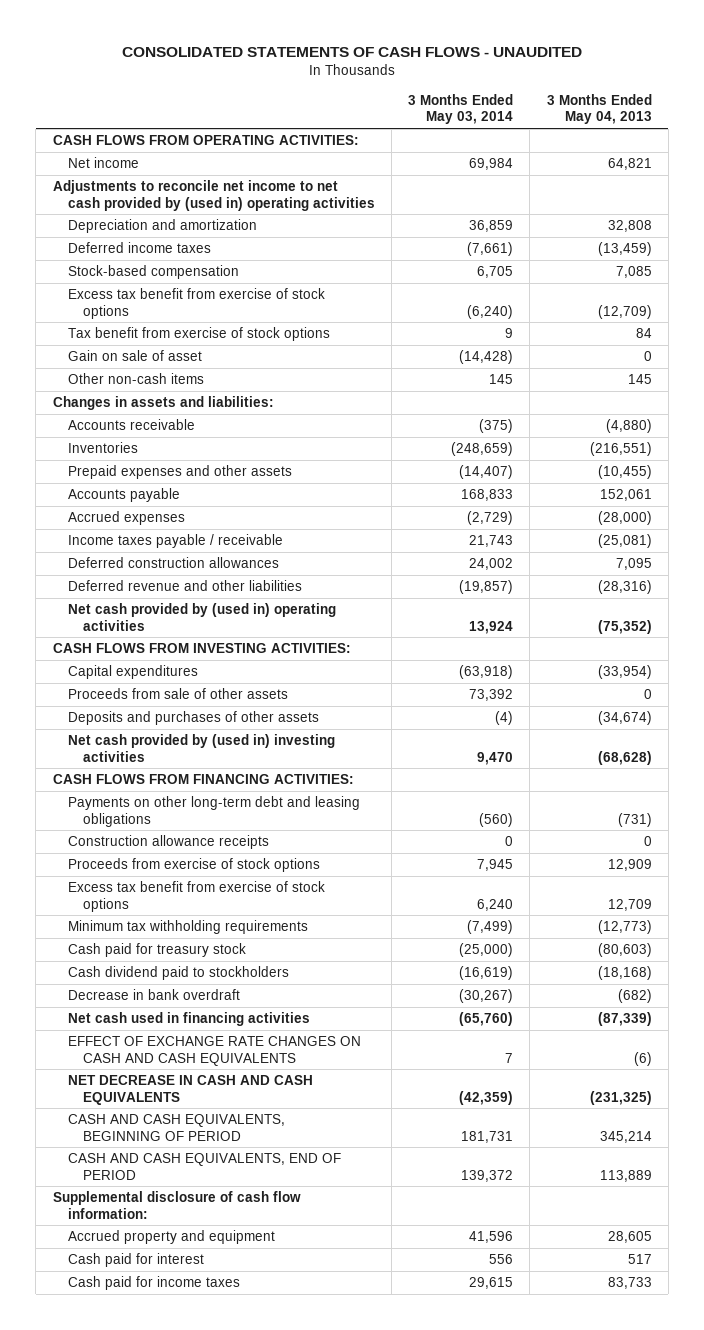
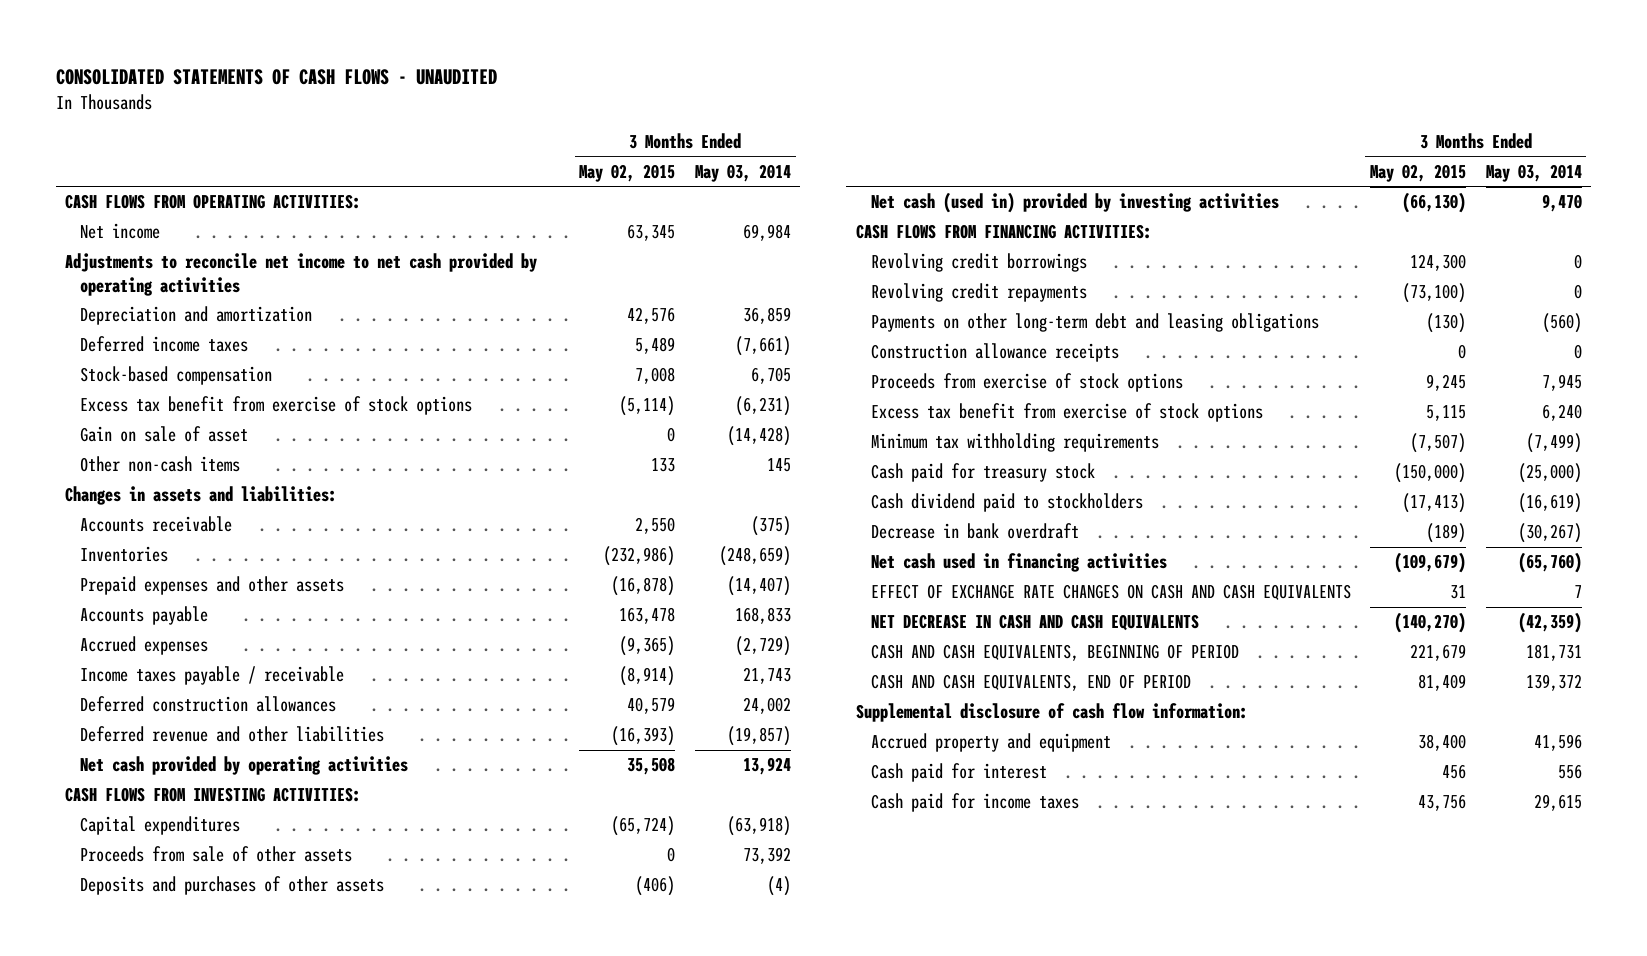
- | 3 Months Ended May 03, 2014 | 3 Months Ended May 04, 2013
+ | 3 Months Ended May 02, 2015 | 3 Months Ended May 03, 2014
- Adjustments to reconcile net income to net cash provided by (used in) operating activities
+ Adjustments to reconcile net income to net cash provided by operating activities
- Excess tax benefit from exercise of stock options | (6,240) | (12,709)
- Tax benefit from exercise of stock options | 9 | 84
+ Excess tax benefit from exercise of stock options | (5,114) | (6,231)
- Net cash provided by (used in) operating activities | 13,924 | (75,352)
+ Net cash provided by operating activities | 35,508 | 13,924
- Net cash provided by (used in) investing activities | 9,470 | (68,628)
+ Net cash (used in) provided by investing activities | (66,130) | 9,470
+ Revolving credit borrowings | 124,300 | 0
+ Revolving credit repayments | (73,100) | 0

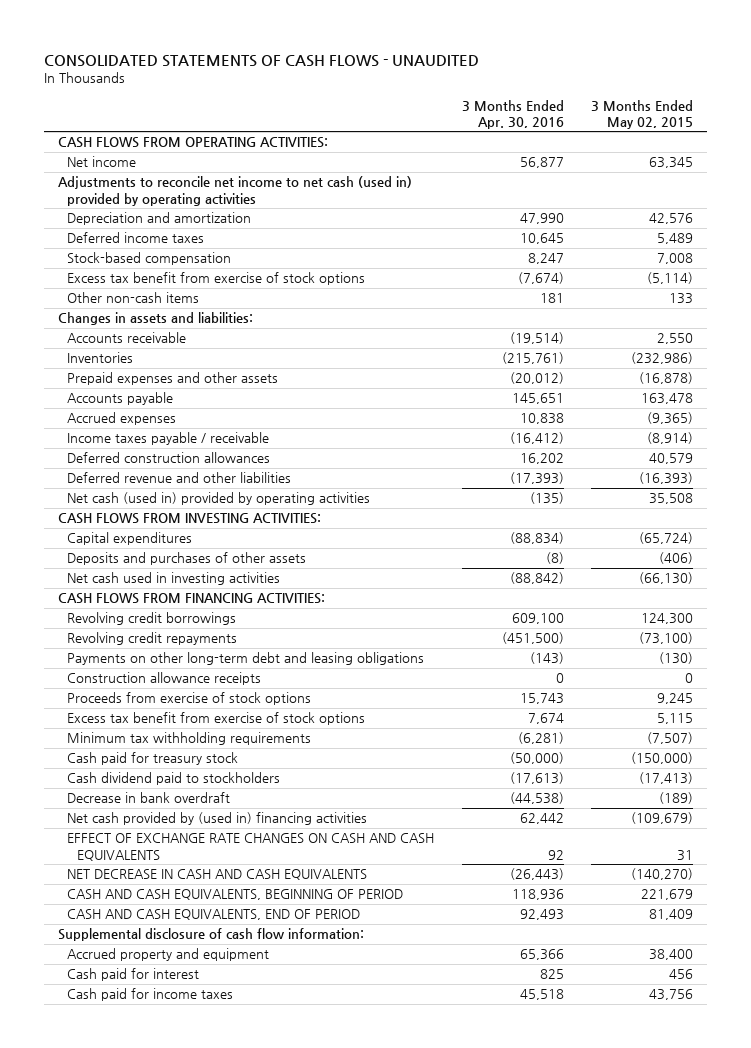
- | 3 Months Ended May 02, 2015 | 3 Months Ended May 03, 2014
+ | 3 Months Ended Apr. 30, 2016 | 3 Months Ended May 02, 2015
- Adjustments to reconcile net income to net cash provided by operating activities
+ Adjustments to reconcile net income to net cash (used in) provided by operating activities
- Gain on sale of asset | 0 | (14,428)
- Net cash provided by operating activities | 35,508 | 13,924
+ Net cash (used in) provided by operating activities | (135) | 35,508
- Proceeds from sale of other assets | 0 | 73,392
- Net cash (used in) provided by investing activities | (66,130) | 9,470
+ Net cash used in investing activities | (88,842) | (66,130)
- Net cash used in financing activities | (109,679) | (65,760)
+ Net cash provided by (used in) financing activities | 62,442 | (109,679)

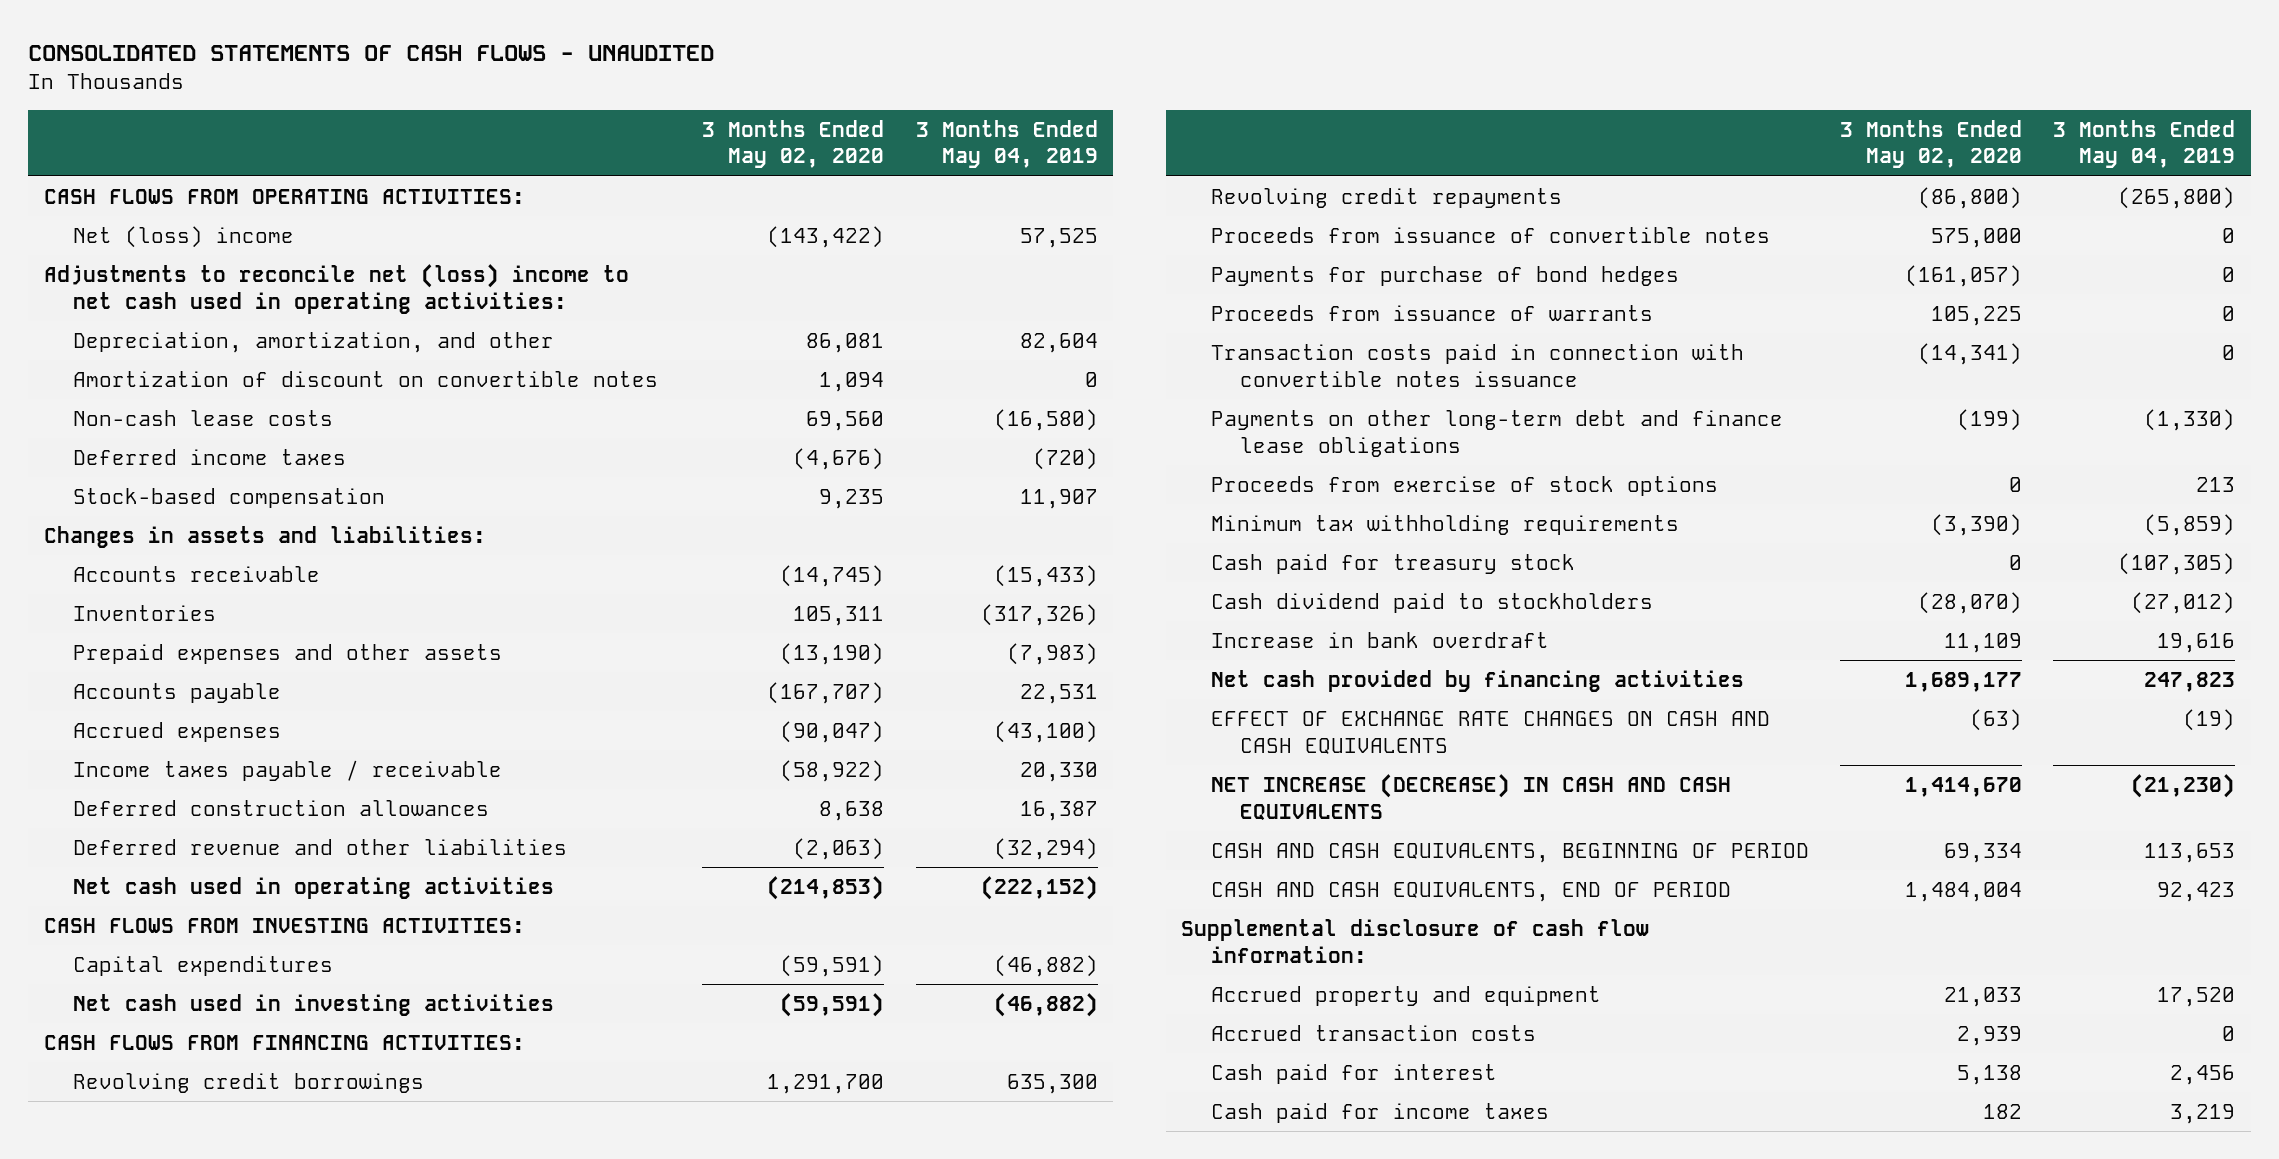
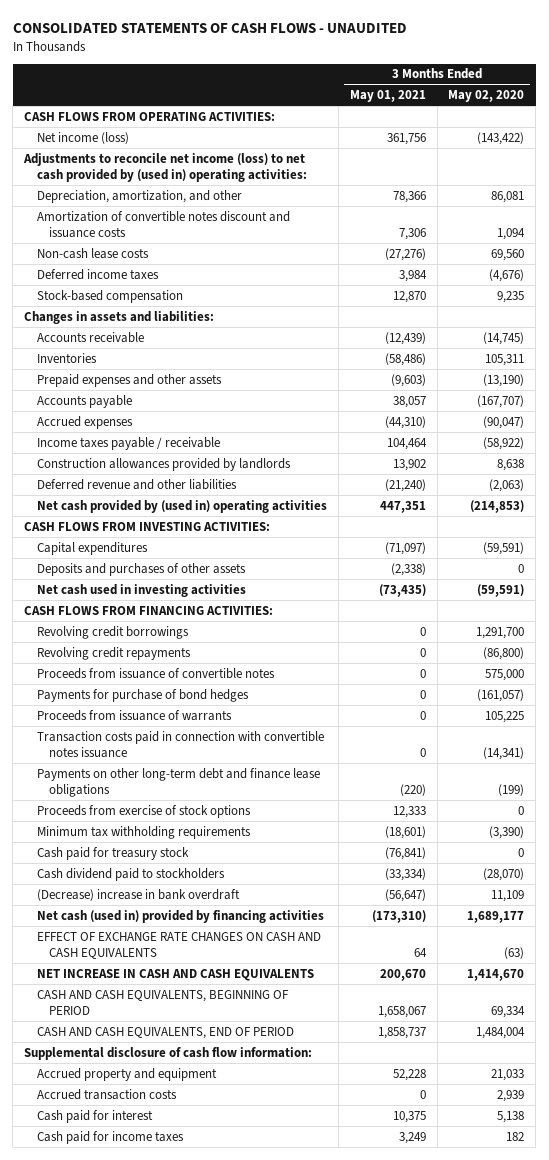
- | 3 Months Ended May 02, 2020 | 3 Months Ended May 04, 2019
+ | 3 Months Ended May 01, 2021 | 3 Months Ended May 02, 2020
- Net (loss) income | (143,422) | 57,525
- Adjustments to reconcile net (loss) income to net cash used in operating activities:
+ Net income (loss) | 361,756 | (143,422)
+ Adjustments to reconcile net income (loss) to net cash provided by (used in) operating activities:
- Amortization of discount on convertible notes | 1,094 | 0
+ Amortization of convertible notes discount and issuance costs | 7,306 | 1,094
- Deferred construction allowances | 8,638 | 16,387
+ Construction allowances provided by landlords | 13,902 | 8,638
- Net cash used in operating activities | (214,853) | (222,152)
+ Net cash provided by (used in) operating activities | 447,351 | (214,853)
+ Deposits and purchases of other assets | (2,338) | 0
- Increase in bank overdraft | 11,109 | 19,616
- Net cash provided by financing activities | 1,689,177 | 247,823
+ (Decrease) increase in bank overdraft | (56,647) | 11,109
+ Net cash (used in) provided by financing activities | (173,310) | 1,689,177
- NET INCREASE (DECREASE) IN CASH AND CASH EQUIVALENTS | 1,414,670 | (21,230)
+ NET INCREASE IN CASH AND CASH EQUIVALENTS | 200,670 | 1,414,670

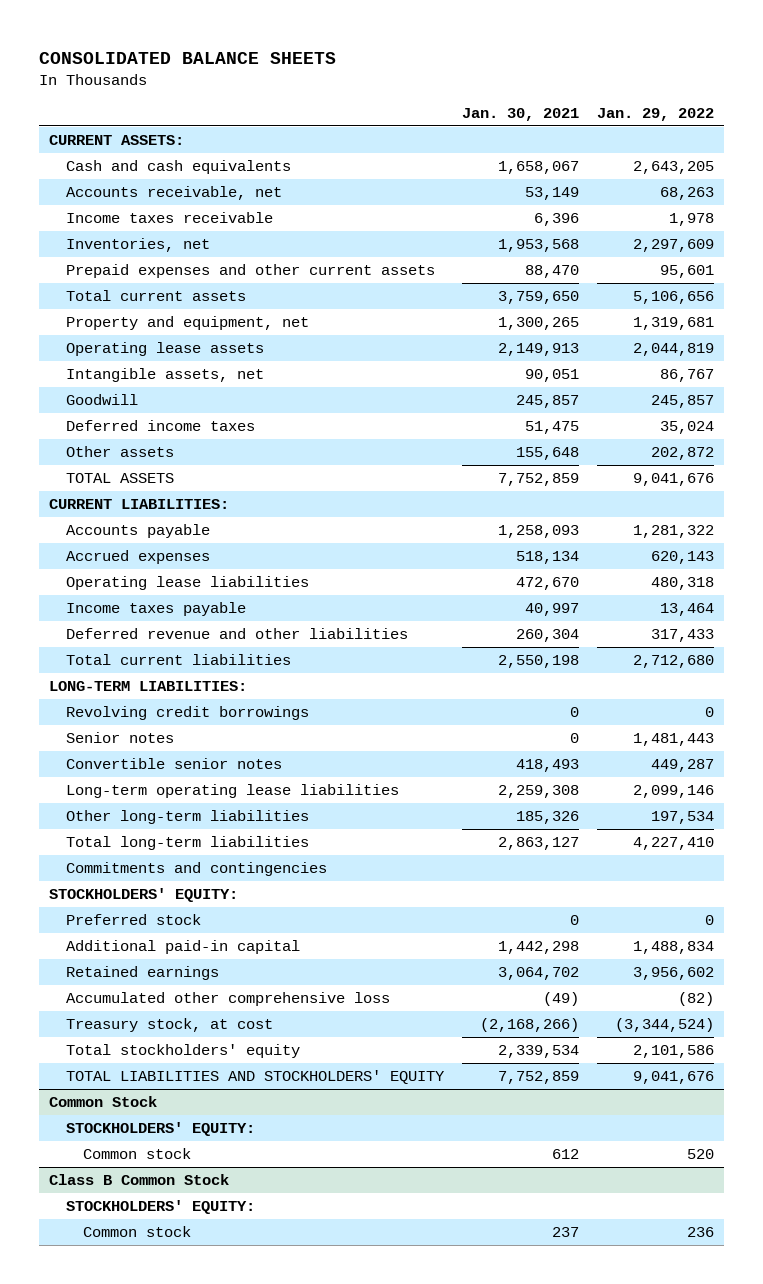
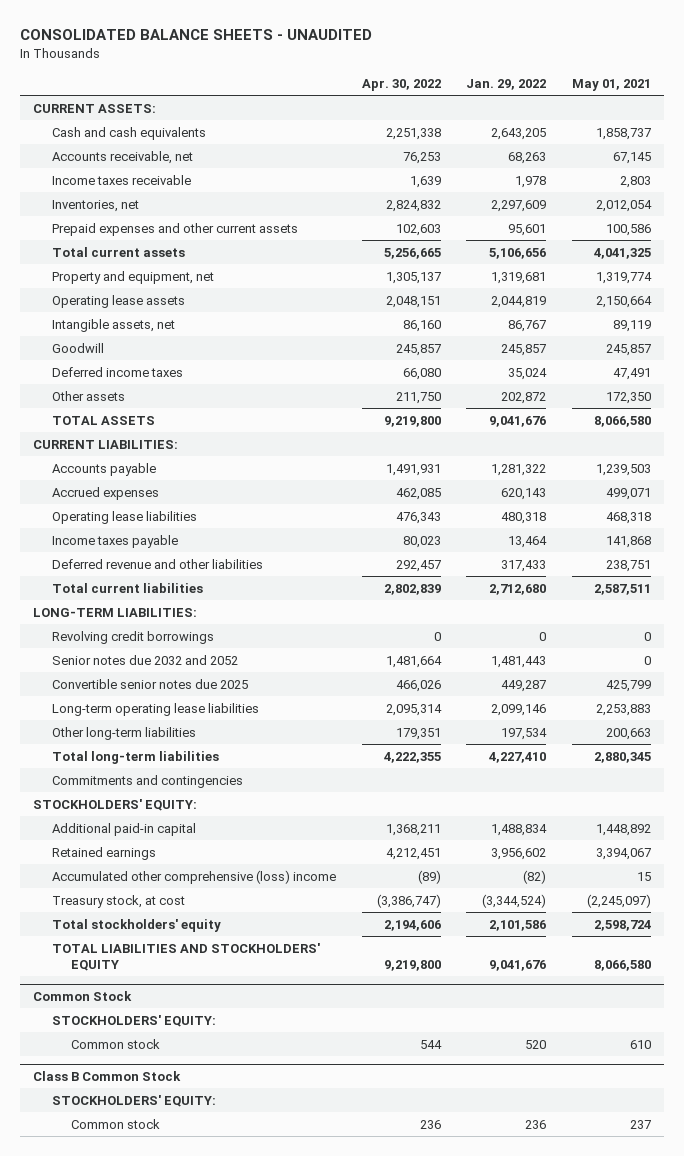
- CONSOLIDATED BALANCE SHEETS
+ CONSOLIDATED BALANCE SHEETS - UNAUDITED
- | Jan. 30, 2021 | Jan. 29, 2022
+ | Apr. 30, 2022 | Jan. 29, 2022 | May 01, 2021
- Senior notes | 0 | 1,481,443
- Convertible senior notes | 418,493 | 449,287
+ Senior notes due 2032 and 2052 | 1,481,664 | 1,481,443 | 0
+ Convertible senior notes due 2025 | 466,026 | 449,287 | 425,799
- Preferred stock | 0 | 0
- Accumulated other comprehensive loss | (49) | (82)
+ Accumulated other comprehensive (loss) income | (89) | (82) | 15

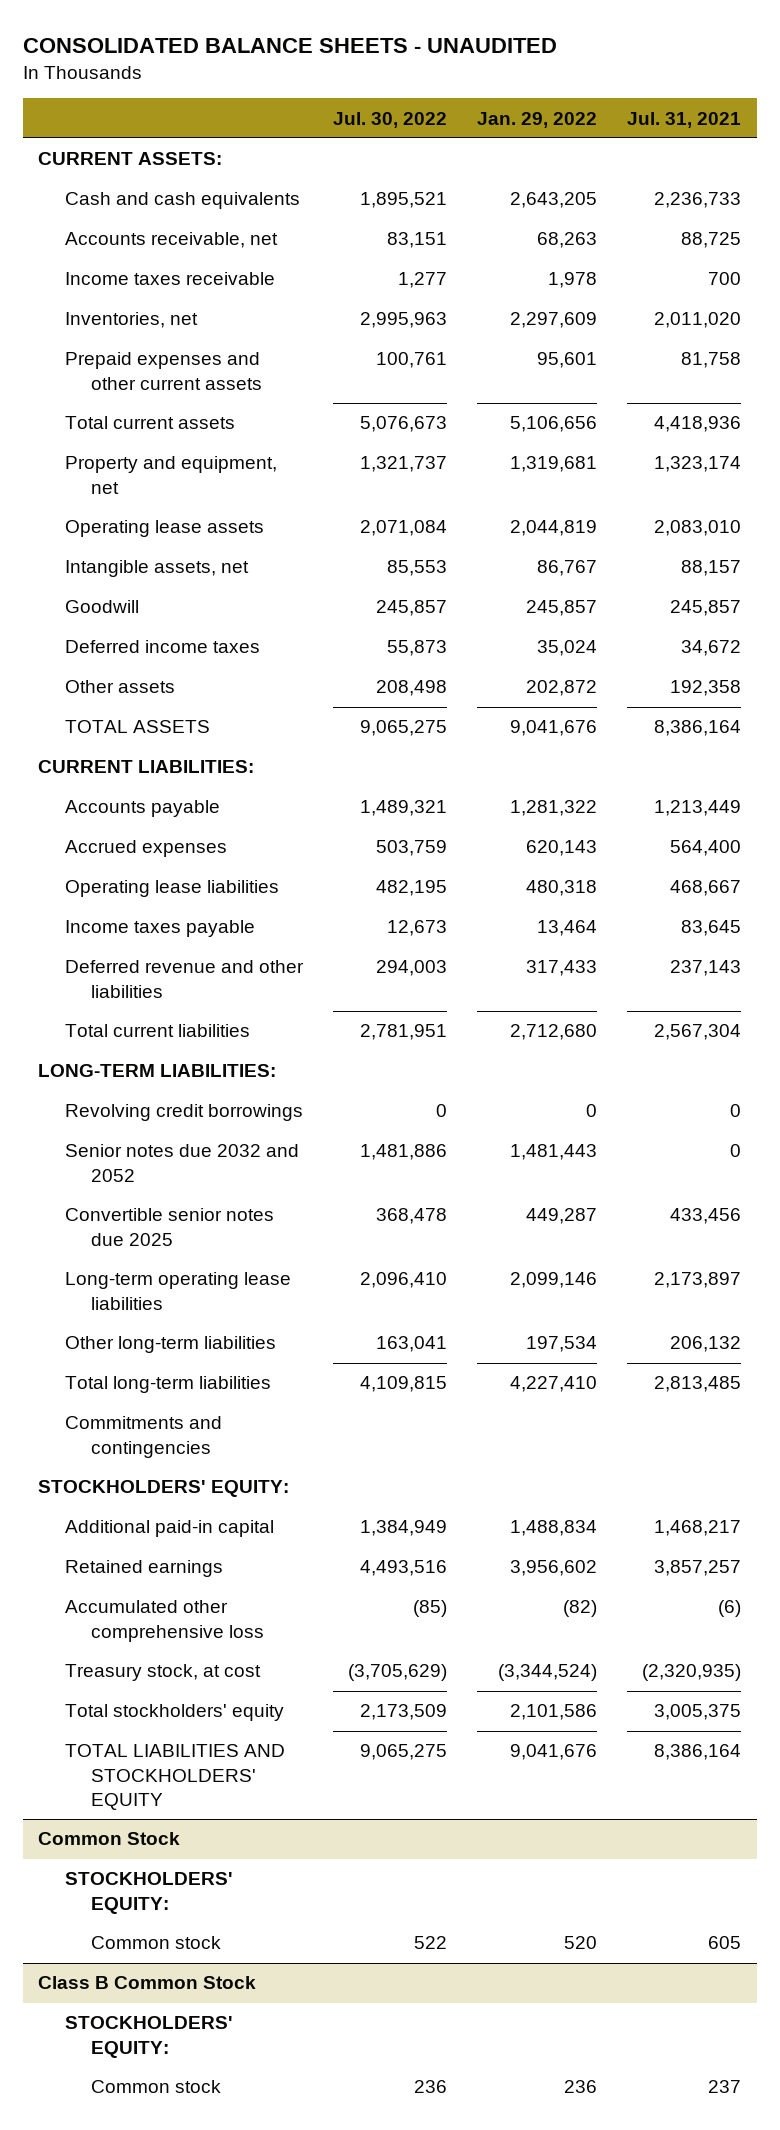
- | Apr. 30, 2022 | Jan. 29, 2022 | May 01, 2021
+ | Jul. 30, 2022 | Jan. 29, 2022 | Jul. 31, 2021
- Accumulated other comprehensive (loss) income | (89) | (82) | 15
+ Accumulated other comprehensive loss | (85) | (82) | (6)

